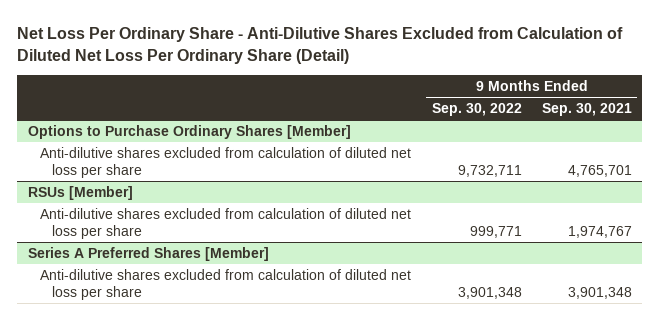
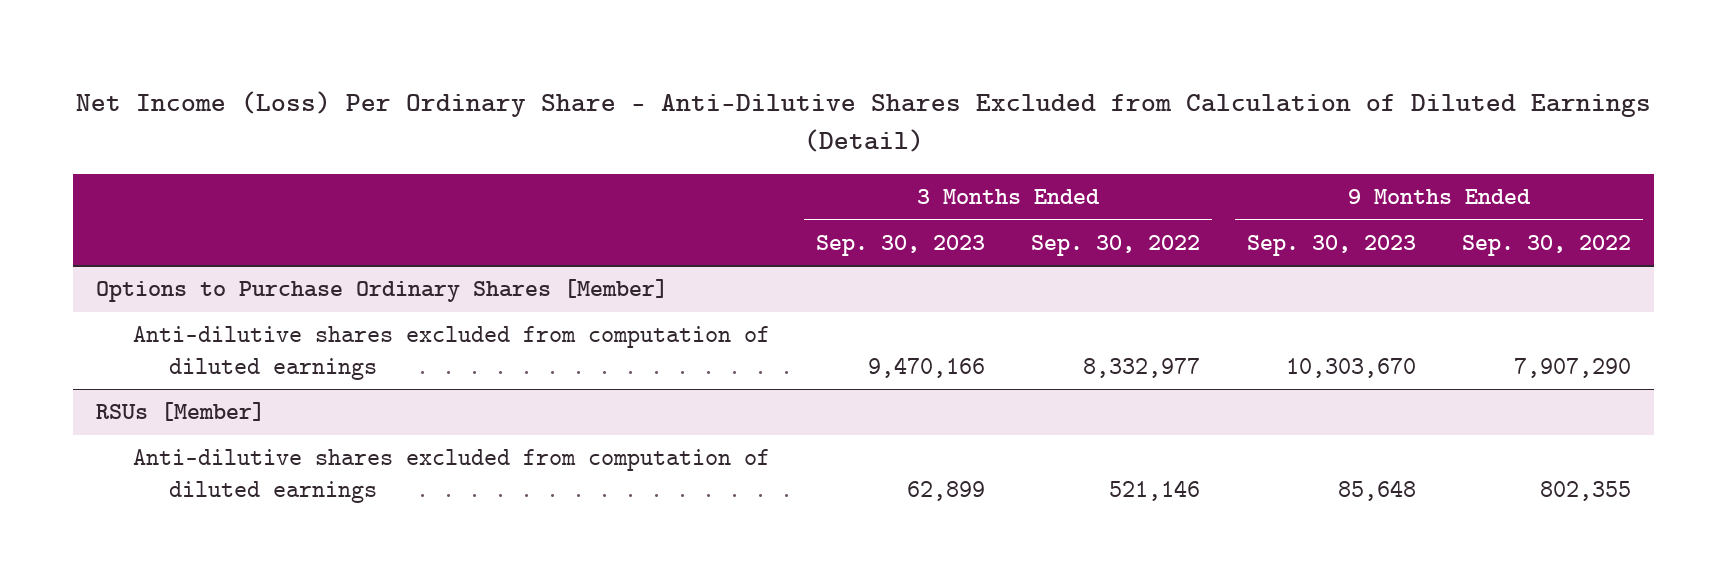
- Net Loss Per Ordinary Share - Anti-Dilutive Shares Excluded from Calculation of Diluted Net Loss Per Ordinary Share (Detail)
+ Net Income (Loss) Per Ordinary Share - Anti-Dilutive Shares Excluded from Calculation of Diluted Earnings (Detail)
- | 9 Months Ended Sep. 30, 2022 | 9 Months Ended Sep. 30, 2021
+ | 3 Months Ended Sep. 30, 2023 | 3 Months Ended Sep. 30, 2022 | 9 Months Ended Sep. 30, 2023 | 9 Months Ended Sep. 30, 2022
@ Options to Purchase Ordinary Shares [Member]
- Anti-dilutive shares excluded from calculation of diluted net loss per share | 9,732,711 | 4,765,701
+ Anti-dilutive shares excluded from computation of diluted earnings | 9,470,166 | 8,332,977 | 10,303,670 | 7,907,290
@ RSUs [Member]
- Anti-dilutive shares excluded from calculation of diluted net loss per share | 999,771 | 1,974,767
- Series A Preferred Shares [Member]
- Anti-dilutive shares excluded from calculation of diluted net loss per share | 3,901,348 | 3,901,348
@ RSUs [Member]
+ Anti-dilutive shares excluded from computation of diluted earnings | 62,899 | 521,146 | 85,648 | 802,355

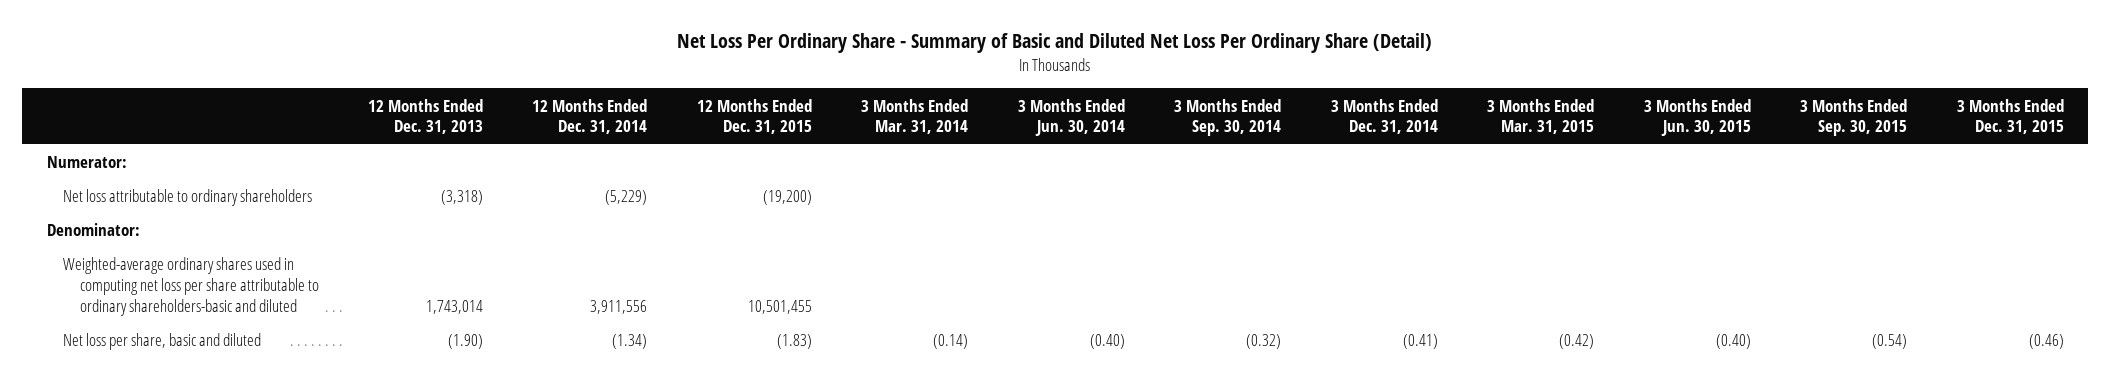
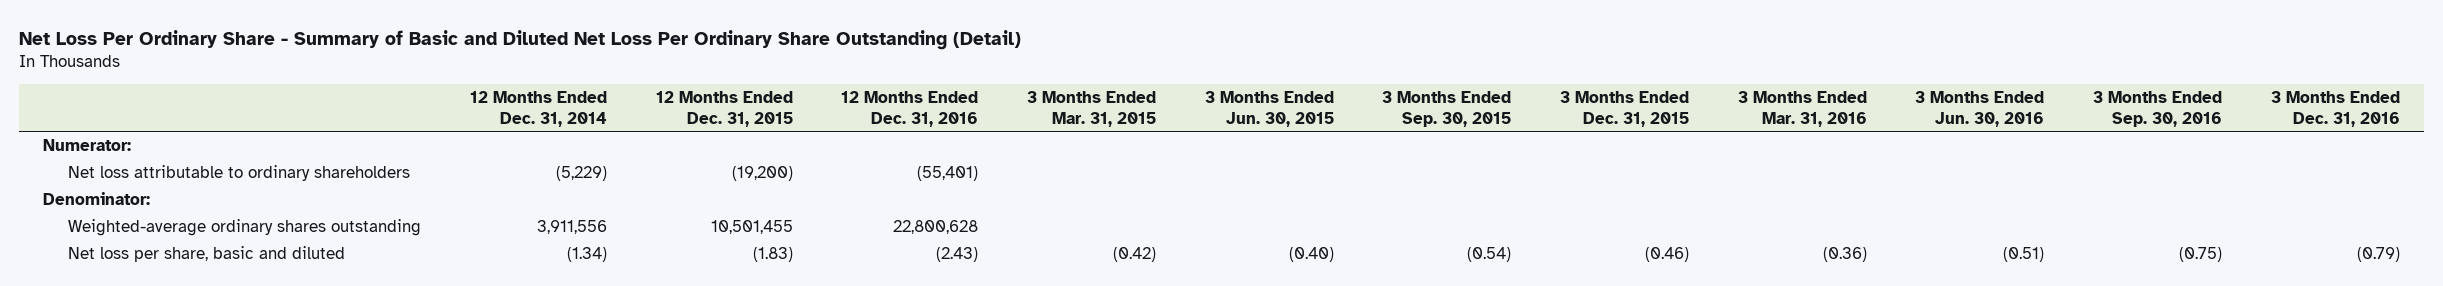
- Net Loss Per Ordinary Share - Summary of Basic and Diluted Net Loss Per Ordinary Share (Detail)
+ Net Loss Per Ordinary Share - Summary of Basic and Diluted Net Loss Per Ordinary Share Outstanding (Detail)
- | 12 Months Ended Dec. 31, 2013 | 12 Months Ended Dec. 31, 2014 | 12 Months Ended Dec. 31, 2015 | 3 Months Ended Mar. 31, 2014 | 3 Months Ended Jun. 30, 2014 | 3 Months Ended Sep. 30, 2014 | 3 Months Ended Dec. 31, 2014 | 3 Months Ended Mar. 31, 2015 | 3 Months Ended Jun. 30, 2015 | 3 Months Ended Sep. 30, 2015 | 3 Months Ended Dec. 31, 2015
+ | 12 Months Ended Dec. 31, 2014 | 12 Months Ended Dec. 31, 2015 | 12 Months Ended Dec. 31, 2016 | 3 Months Ended Mar. 31, 2015 | 3 Months Ended Jun. 30, 2015 | 3 Months Ended Sep. 30, 2015 | 3 Months Ended Dec. 31, 2015 | 3 Months Ended Mar. 31, 2016 | 3 Months Ended Jun. 30, 2016 | 3 Months Ended Sep. 30, 2016 | 3 Months Ended Dec. 31, 2016
- Weighted-average ordinary shares used in computing net loss per share attributable to ordinary shareholders-basic and diluted | 1,743,014 | 3,911,556 | 10,501,455 | | | | | | | |
+ Weighted-average ordinary shares outstanding | 3,911,556 | 10,501,455 | 22,800,628 | | | | | | | |

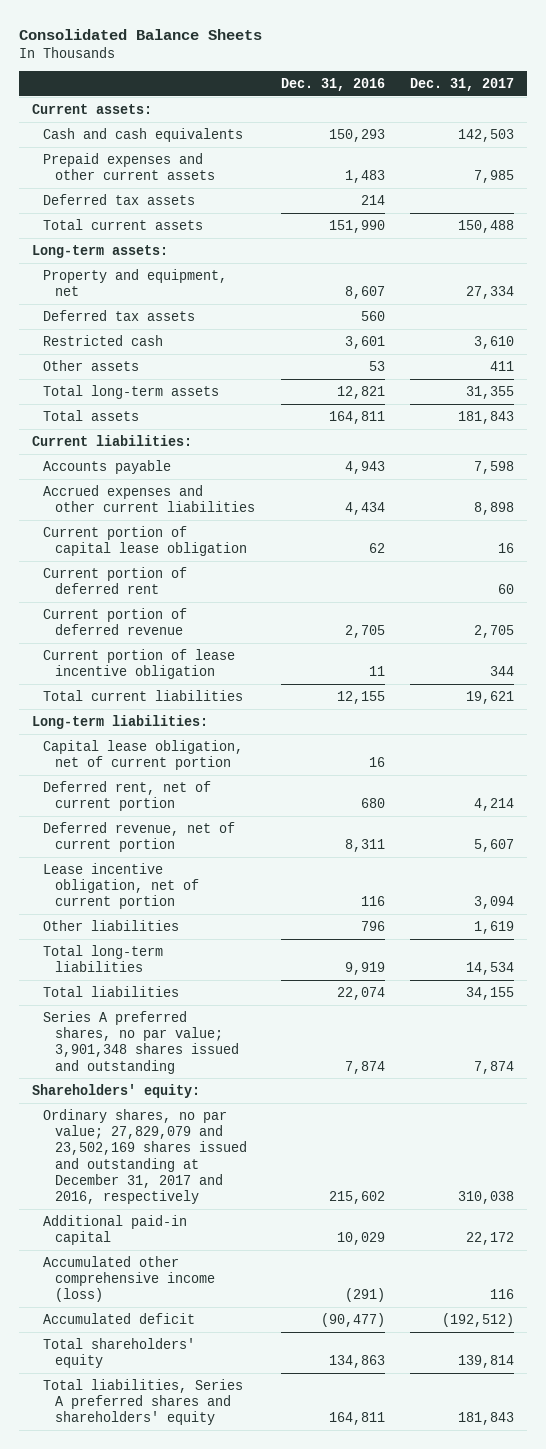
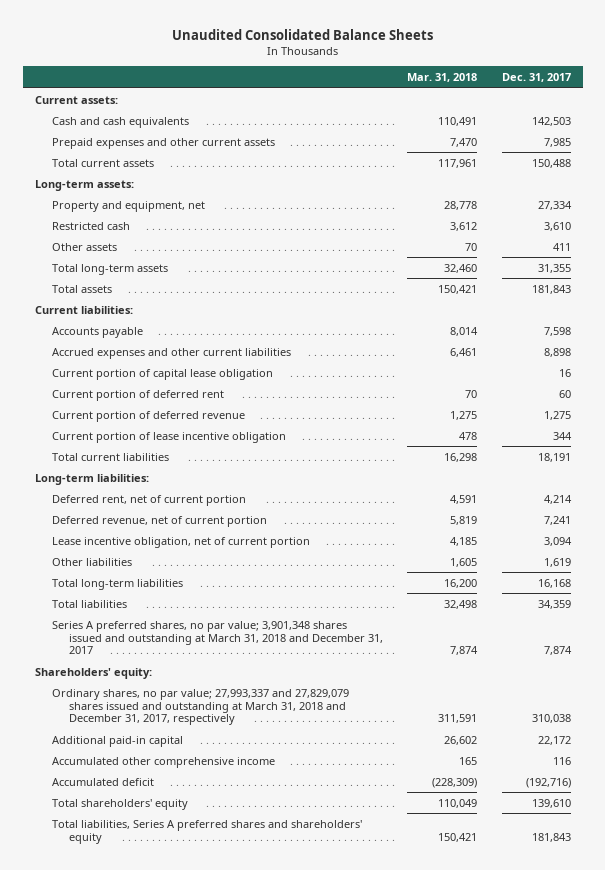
- Consolidated Balance Sheets
+ Unaudited Consolidated Balance Sheets
- | Dec. 31, 2016 | Dec. 31, 2017
+ | Mar. 31, 2018 | Dec. 31, 2017
- Deferred tax assets | 214 |
- Deferred tax assets | 560 |
- Current portion of deferred revenue | 2,705 | 2,705
+ Current portion of deferred revenue | 1,275 | 1,275
- Total current liabilities | 12,155 | 19,621
+ Total current liabilities | 16,298 | 18,191
- Capital lease obligation, net of current portion | 16 |
- Deferred revenue, net of current portion | 8,311 | 5,607
+ Deferred revenue, net of current portion | 5,819 | 7,241
- Total long-term liabilities | 9,919 | 14,534
- Total liabilities | 22,074 | 34,155
- Series A preferred shares, no par value; 3,901,348 shares issued and outstanding | 7,874 | 7,874
+ Total long-term liabilities | 16,200 | 16,168
+ Total liabilities | 32,498 | 34,359
+ Series A preferred shares, no par value; 3,901,348 shares issued and outstanding at March 31, 2018 and December 31, 2017 | 7,874 | 7,874
- Ordinary shares, no par value; 27,829,079 and 23,502,169 shares issued and outstanding at December 31, 2017 and 2016, respectively | 215,602 | 310,038
+ Ordinary shares, no par value; 27,993,337 and 27,829,079 shares issued and outstanding at March 31, 2018 and December 31, 2017, respectively | 311,591 | 310,038
- Accumulated other comprehensive income (loss) | (291) | 116
- Accumulated deficit | (90,477) | (192,512)
- Total shareholders' equity | 134,863 | 139,814
+ Accumulated other comprehensive income | 165 | 116
+ Accumulated deficit | (228,309) | (192,716)
+ Total shareholders' equity | 110,049 | 139,610

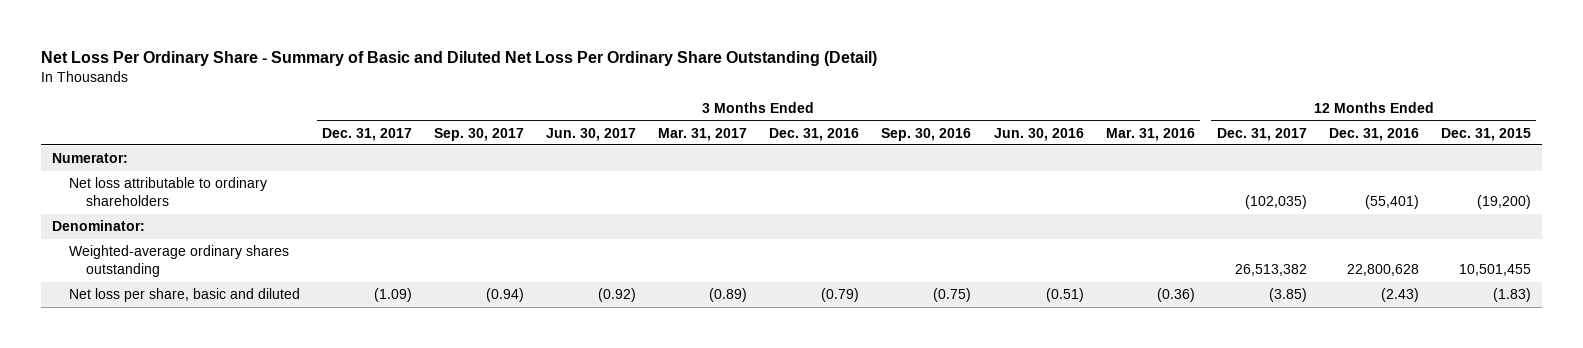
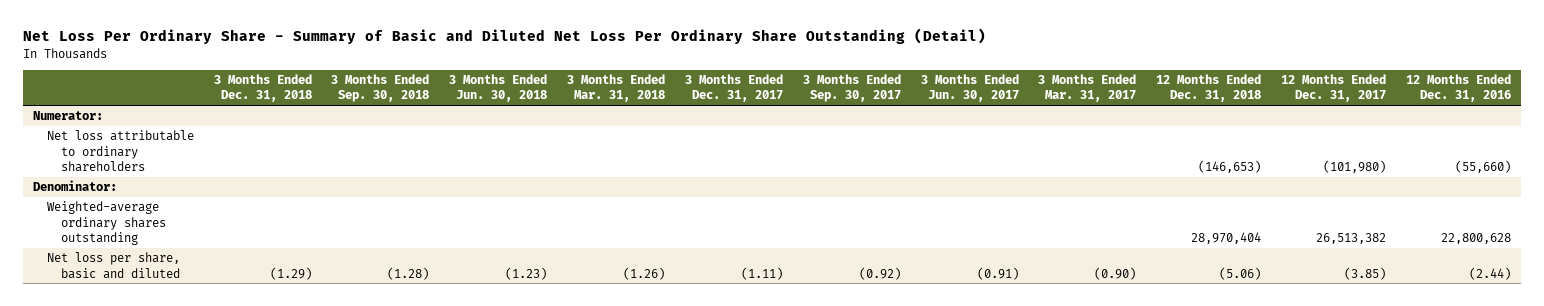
- | 3 Months Ended Dec. 31, 2017 | 3 Months Ended Sep. 30, 2017 | 3 Months Ended Jun. 30, 2017 | 3 Months Ended Mar. 31, 2017 | 3 Months Ended Dec. 31, 2016 | 3 Months Ended Sep. 30, 2016 | 3 Months Ended Jun. 30, 2016 | 3 Months Ended Mar. 31, 2016 | 12 Months Ended Dec. 31, 2017 | 12 Months Ended Dec. 31, 2016 | 12 Months Ended Dec. 31, 2015
+ | 3 Months Ended Dec. 31, 2018 | 3 Months Ended Sep. 30, 2018 | 3 Months Ended Jun. 30, 2018 | 3 Months Ended Mar. 31, 2018 | 3 Months Ended Dec. 31, 2017 | 3 Months Ended Sep. 30, 2017 | 3 Months Ended Jun. 30, 2017 | 3 Months Ended Mar. 31, 2017 | 12 Months Ended Dec. 31, 2018 | 12 Months Ended Dec. 31, 2017 | 12 Months Ended Dec. 31, 2016
- Net loss attributable to ordinary shareholders | | | | | | | | | (102,035) | (55,401) | (19,200)
+ Net loss attributable to ordinary shareholders | | | | | | | | | (146,653) | (101,980) | (55,660)
- Net loss per share, basic and diluted | (1.09) | (0.94) | (0.92) | (0.89) | (0.79) | (0.75) | (0.51) | (0.36) | (3.85) | (2.43) | (1.83)
+ Net loss per share, basic and diluted | (1.29) | (1.28) | (1.23) | (1.26) | (1.11) | (0.92) | (0.91) | (0.90) | (5.06) | (3.85) | (2.44)

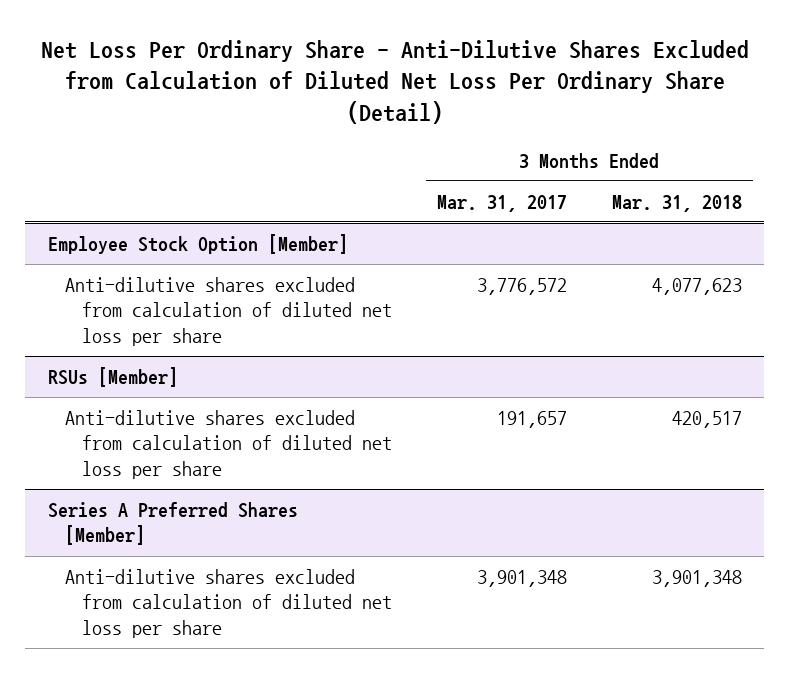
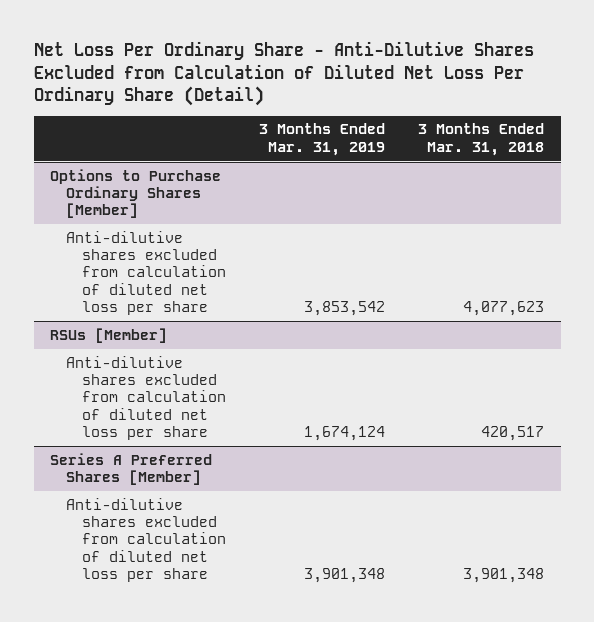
- | 3 Months Ended Mar. 31, 2017 | 3 Months Ended Mar. 31, 2018
+ | 3 Months Ended Mar. 31, 2019 | 3 Months Ended Mar. 31, 2018
- Employee Stock Option [Member]
+ Options to Purchase Ordinary Shares [Member]

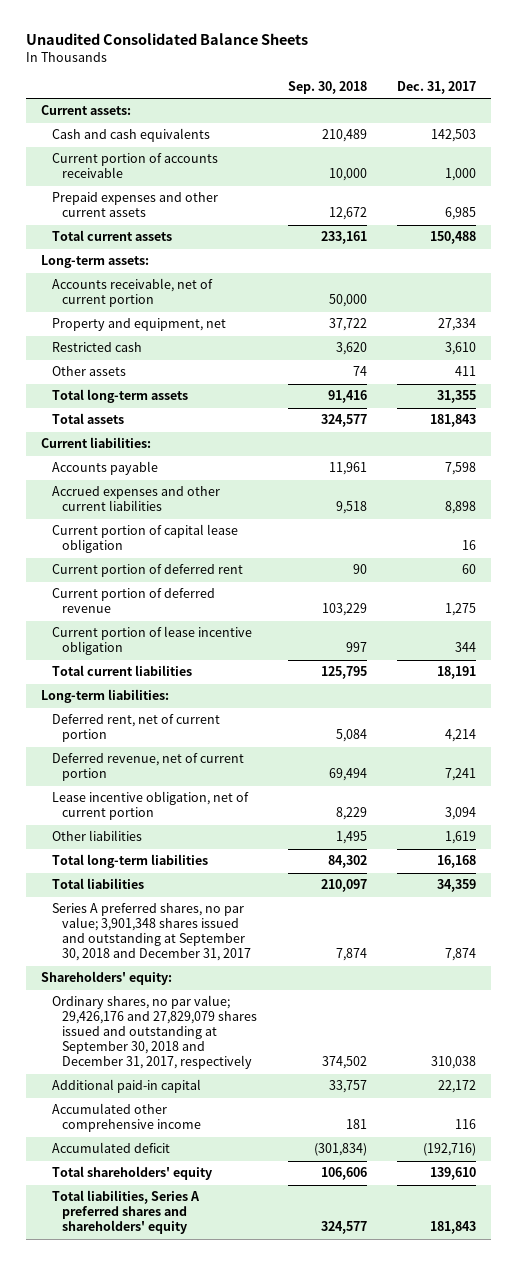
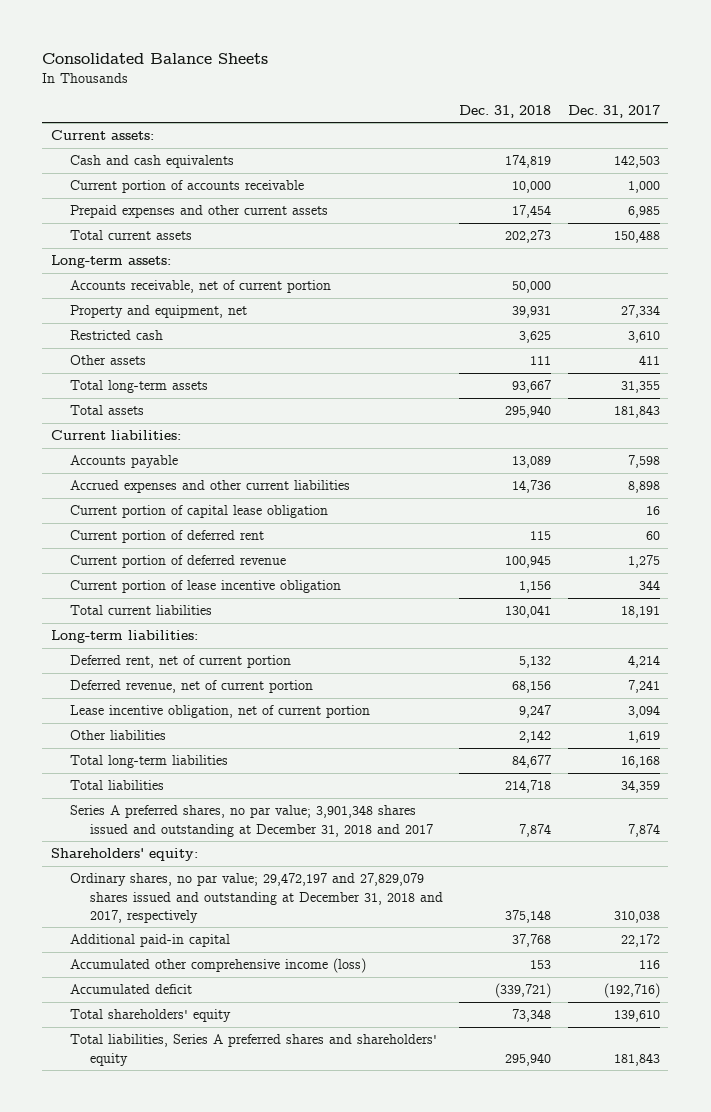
- Unaudited Consolidated Balance Sheets
+ Consolidated Balance Sheets
- | Sep. 30, 2018 | Dec. 31, 2017
+ | Dec. 31, 2018 | Dec. 31, 2017
- Series A preferred shares, no par value; 3,901,348 shares issued and outstanding at September 30, 2018 and December 31, 2017 | 7,874 | 7,874
+ Series A preferred shares, no par value; 3,901,348 shares issued and outstanding at December 31, 2018 and 2017 | 7,874 | 7,874
- Ordinary shares, no par value; 29,426,176 and 27,829,079 shares issued and outstanding at September 30, 2018 and December 31, 2017, respectively | 374,502 | 310,038
+ Ordinary shares, no par value; 29,472,197 and 27,829,079 shares issued and outstanding at December 31, 2018 and 2017, respectively | 375,148 | 310,038
- Accumulated other comprehensive income | 181 | 116
+ Accumulated other comprehensive income (loss) | 153 | 116

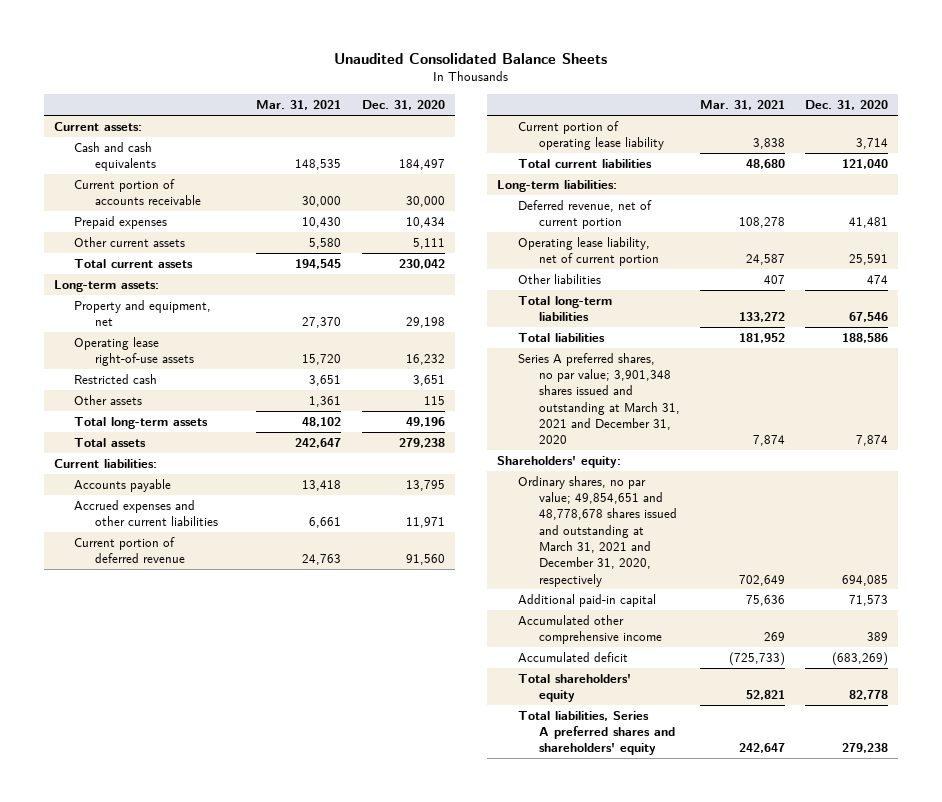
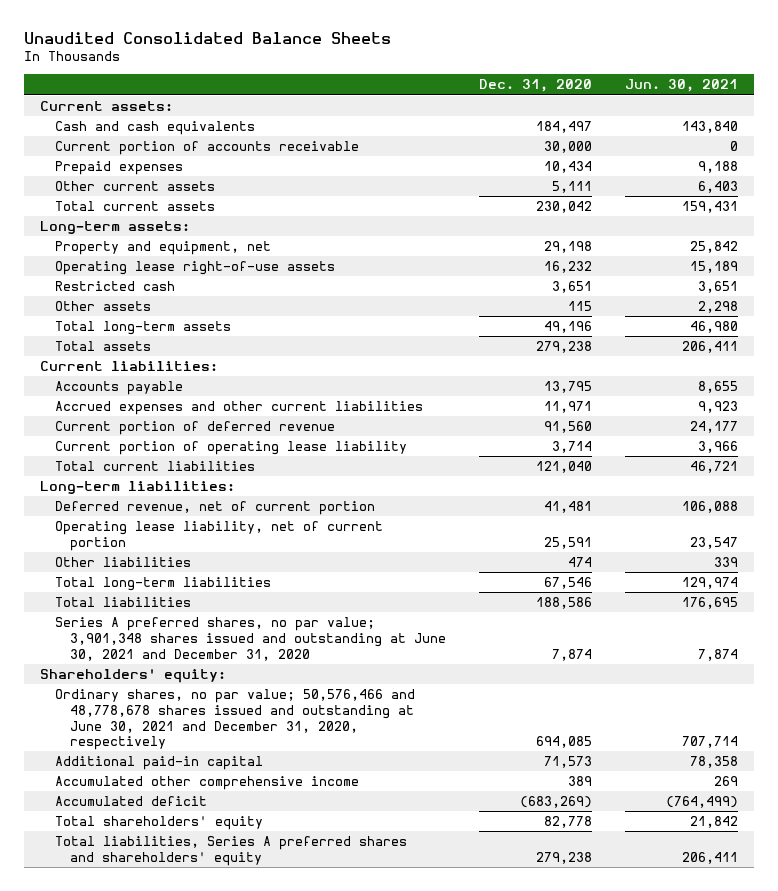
- | Mar. 31, 2021 | Dec. 31, 2020
+ | Dec. 31, 2020 | Jun. 30, 2021
- Series A preferred shares, no par value; 3,901,348 shares issued and outstanding at March 31, 2021 and December 31, 2020 | 7,874 | 7,874
+ Series A preferred shares, no par value; 3,901,348 shares issued and outstanding at June 30, 2021 and December 31, 2020 | 7,874 | 7,874
- Ordinary shares, no par value; 49,854,651 and 48,778,678 shares issued and outstanding at March 31, 2021 and December 31, 2020, respectively | 702,649 | 694,085
+ Ordinary shares, no par value; 50,576,466 and 48,778,678 shares issued and outstanding at June 30, 2021 and December 31, 2020, respectively | 694,085 | 707,714

